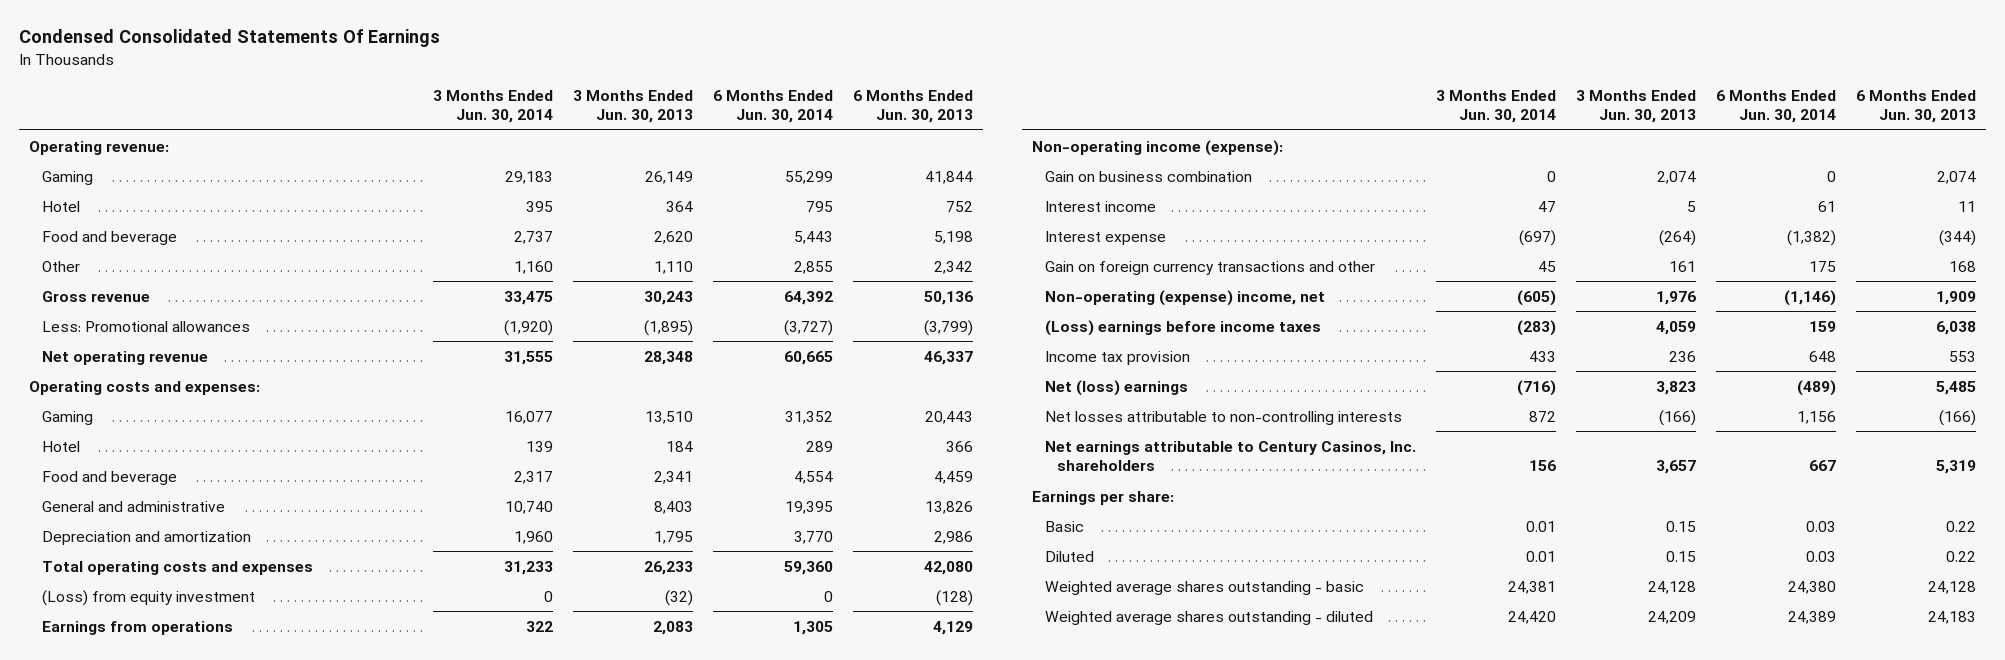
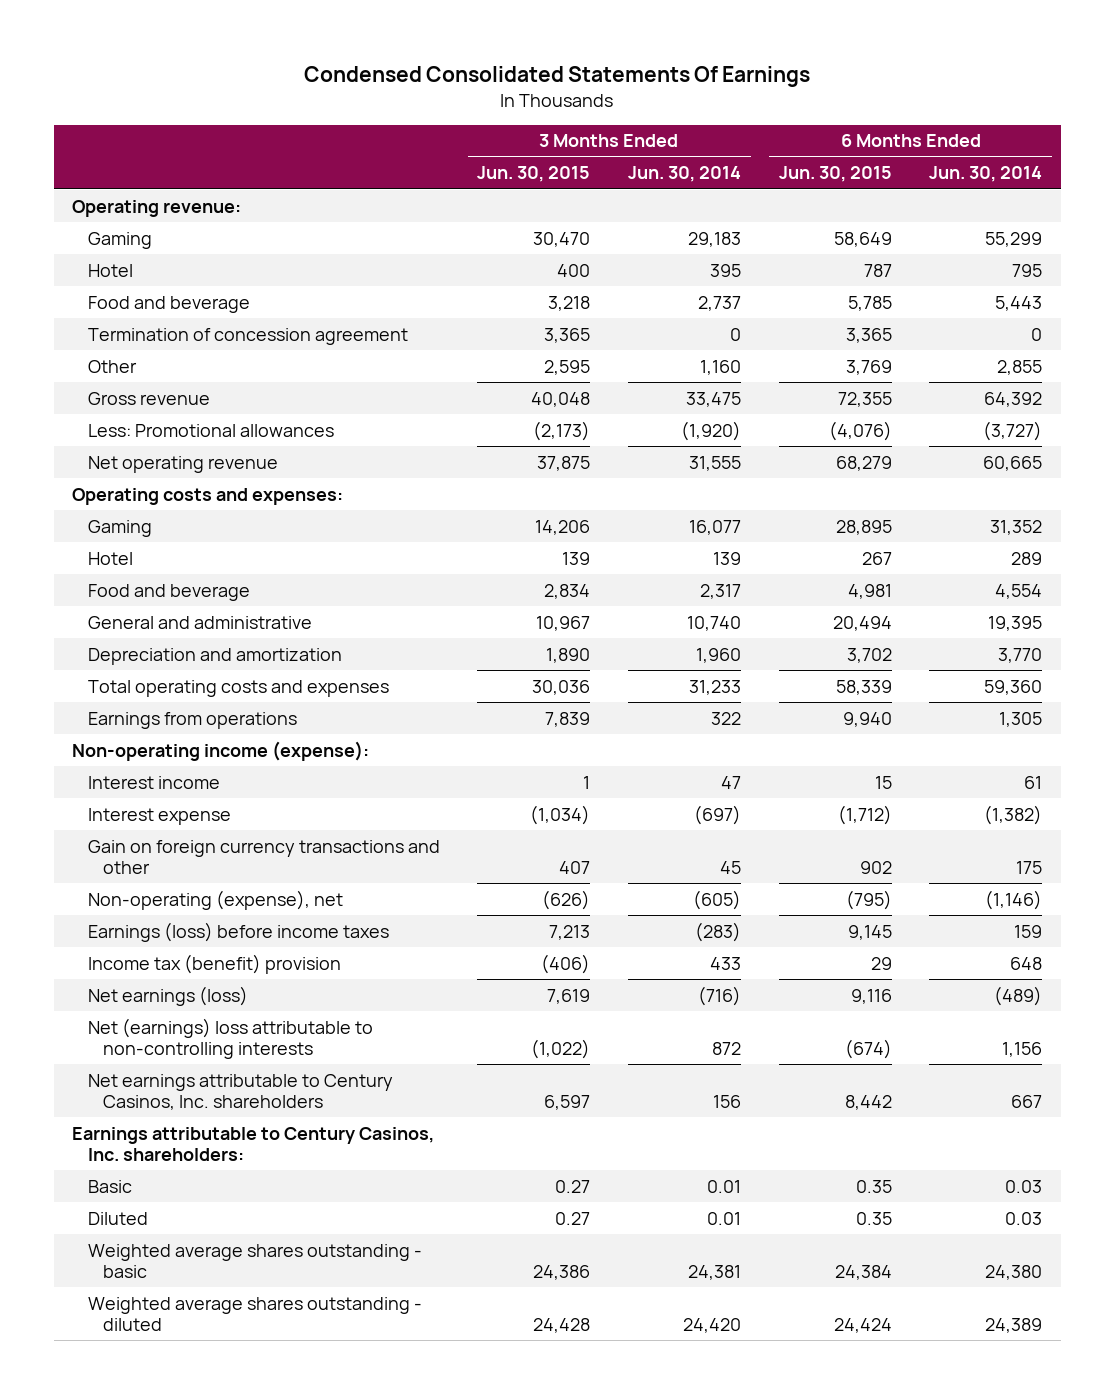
- | 3 Months Ended Jun. 30, 2014 | 3 Months Ended Jun. 30, 2013 | 6 Months Ended Jun. 30, 2014 | 6 Months Ended Jun. 30, 2013
+ | 3 Months Ended Jun. 30, 2015 | 3 Months Ended Jun. 30, 2014 | 6 Months Ended Jun. 30, 2015 | 6 Months Ended Jun. 30, 2014
+ Termination of concession agreement | 3,365 | 0 | 3,365 | 0
- (Loss) from equity investment | 0 | (32) | 0 | (128)
- Gain on business combination | 0 | 2,074 | 0 | 2,074
- Non-operating (expense) income, net | (605) | 1,976 | (1,146) | 1,909
- (Loss) earnings before income taxes | (283) | 4,059 | 159 | 6,038
- Income tax provision | 433 | 236 | 648 | 553
- Net (loss) earnings | (716) | 3,823 | (489) | 5,485
- Net losses attributable to non-controlling interests | 872 | (166) | 1,156 | (166)
+ Non-operating (expense), net | (626) | (605) | (795) | (1,146)
+ Earnings (loss) before income taxes | 7,213 | (283) | 9,145 | 159
+ Income tax (benefit) provision | (406) | 433 | 29 | 648
+ Net earnings (loss) | 7,619 | (716) | 9,116 | (489)
+ Net (earnings) loss attributable to non-controlling interests | (1,022) | 872 | (674) | 1,156
- Earnings per share:
+ Earnings attributable to Century Casinos, Inc. shareholders:

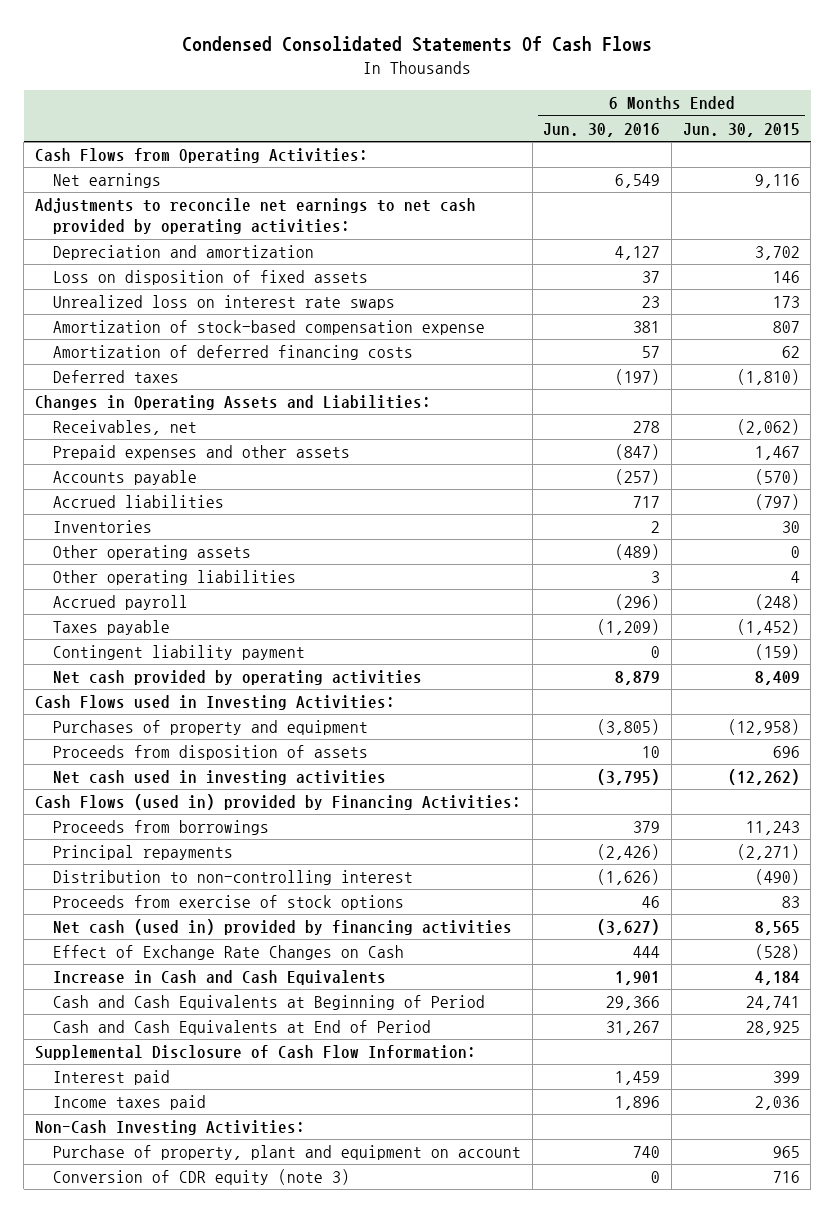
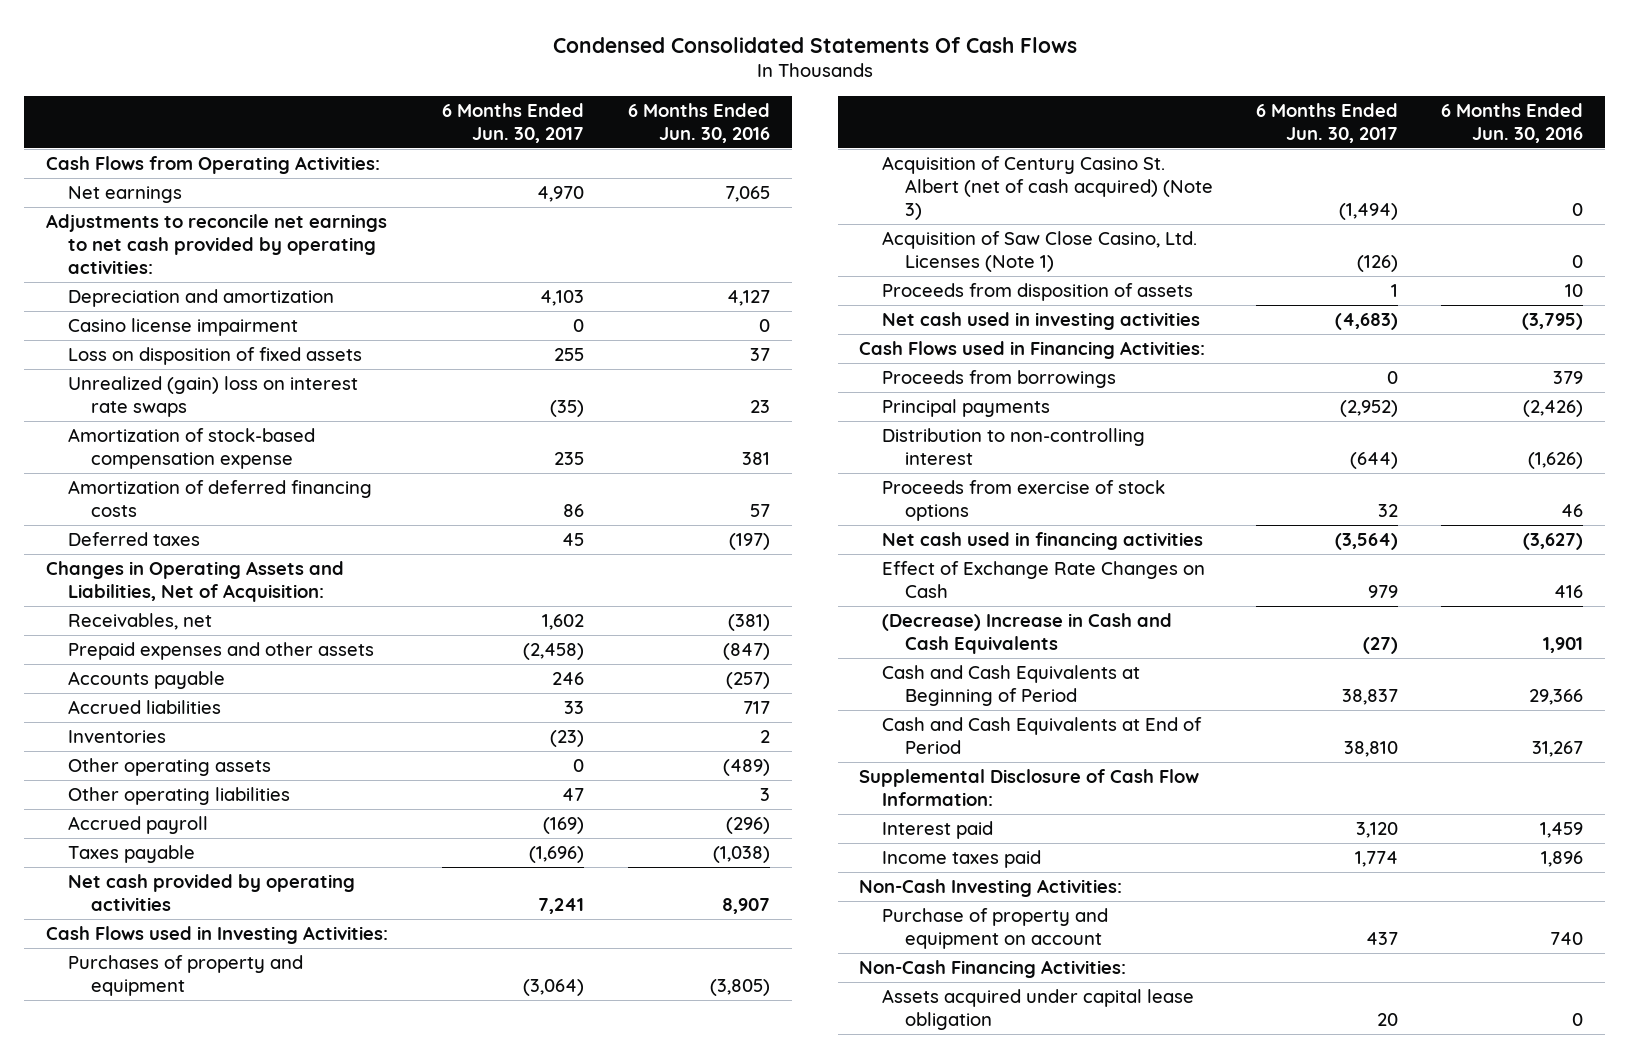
- | 6 Months Ended Jun. 30, 2016 | 6 Months Ended Jun. 30, 2015
+ | 6 Months Ended Jun. 30, 2017 | 6 Months Ended Jun. 30, 2016
- Net earnings | 6,549 | 9,116
+ Net earnings | 4,970 | 7,065
+ Casino license impairment | 0 | 0
- Unrealized loss on interest rate swaps | 23 | 173
+ Unrealized (gain) loss on interest rate swaps | (35) | 23
- Changes in Operating Assets and Liabilities:
- Receivables, net | 278 | (2,062)
+ Changes in Operating Assets and Liabilities, Net of Acquisition:
+ Receivables, net | 1,602 | (381)
- Taxes payable | (1,209) | (1,452)
- Contingent liability payment | 0 | (159)
- Net cash provided by operating activities | 8,879 | 8,409
+ Taxes payable | (1,696) | (1,038)
+ Net cash provided by operating activities | 7,241 | 8,907
+ Acquisition of Century Casino St. Albert (net of cash acquired) (Note 3) | (1,494) | 0
+ Acquisition of Saw Close Casino, Ltd. Licenses (Note 1) | (126) | 0
- Cash Flows (used in) provided by Financing Activities:
+ Cash Flows used in Financing Activities:
- Principal repayments | (2,426) | (2,271)
+ Principal payments | (2,952) | (2,426)
- Net cash (used in) provided by financing activities | (3,627) | 8,565
- Effect of Exchange Rate Changes on Cash | 444 | (528)
- Increase in Cash and Cash Equivalents | 1,901 | 4,184
+ Net cash used in financing activities | (3,564) | (3,627)
+ Effect of Exchange Rate Changes on Cash | 979 | 416
+ (Decrease) Increase in Cash and Cash Equivalents | (27) | 1,901
- Purchase of property, plant and equipment on account | 740 | 965
- Conversion of CDR equity (note 3) | 0 | 716
+ Purchase of property and equipment on account | 437 | 740
+ Non-Cash Financing Activities:
+ Assets acquired under capital lease obligation | 20 | 0

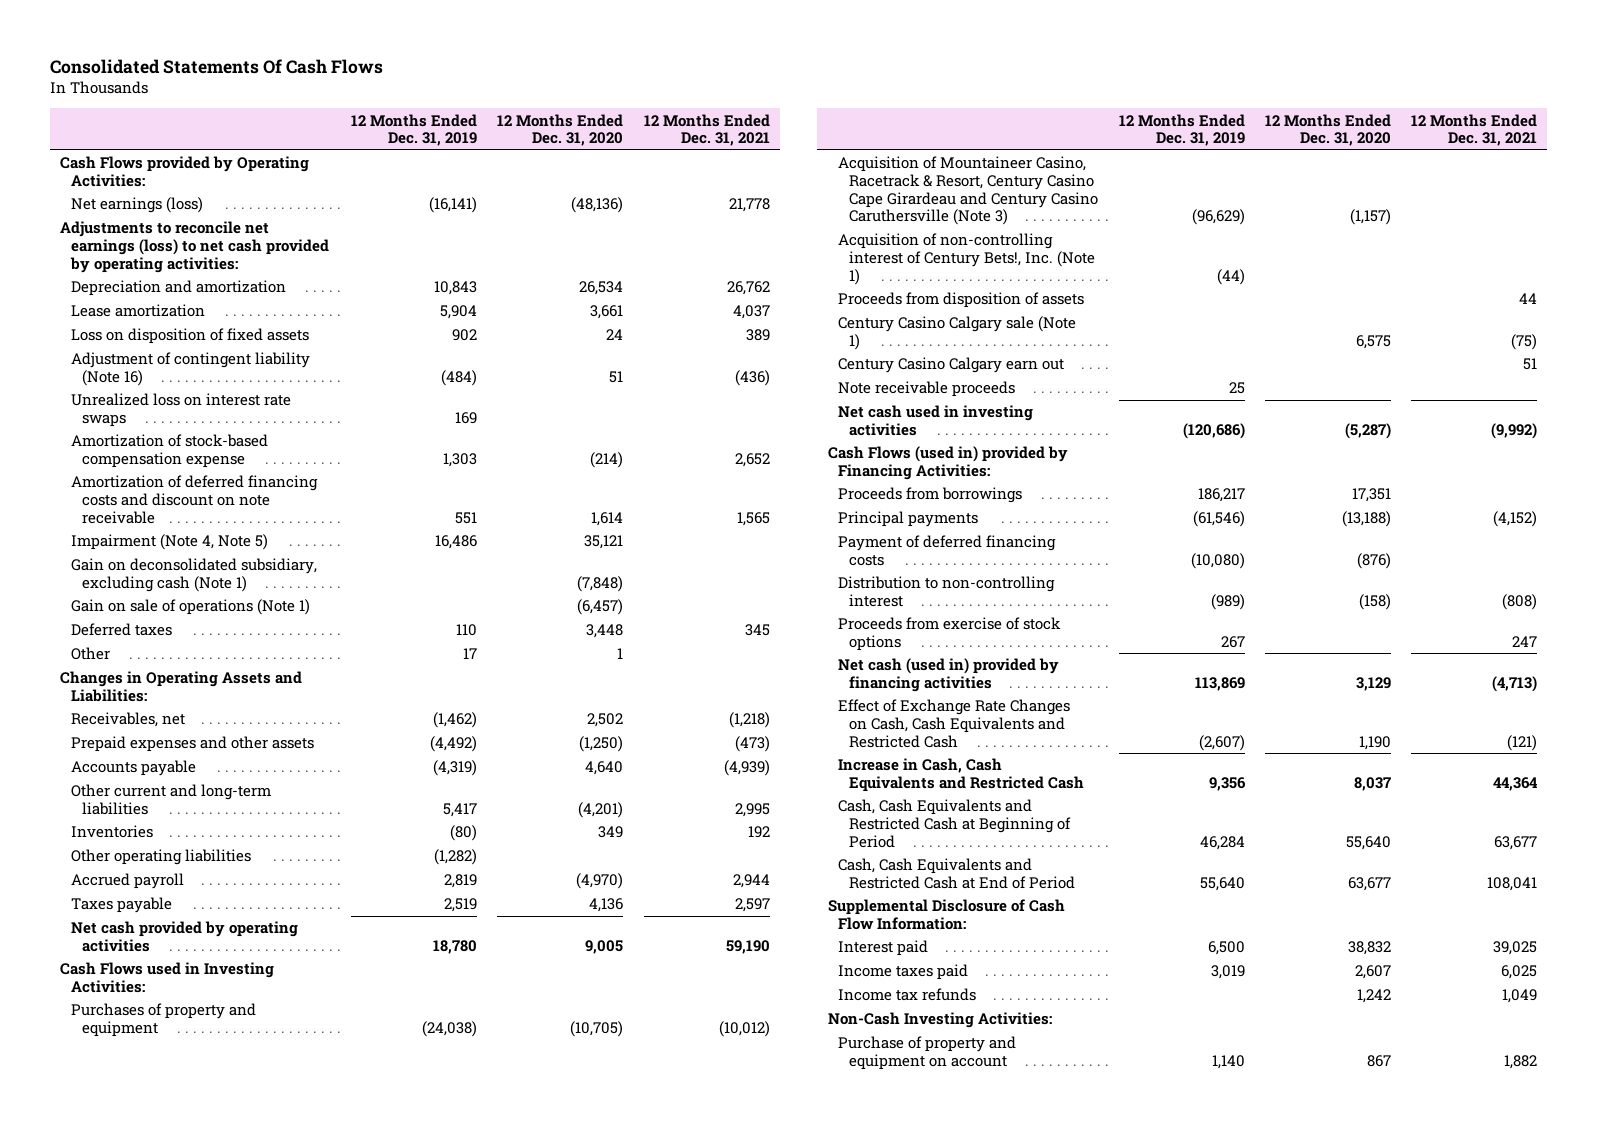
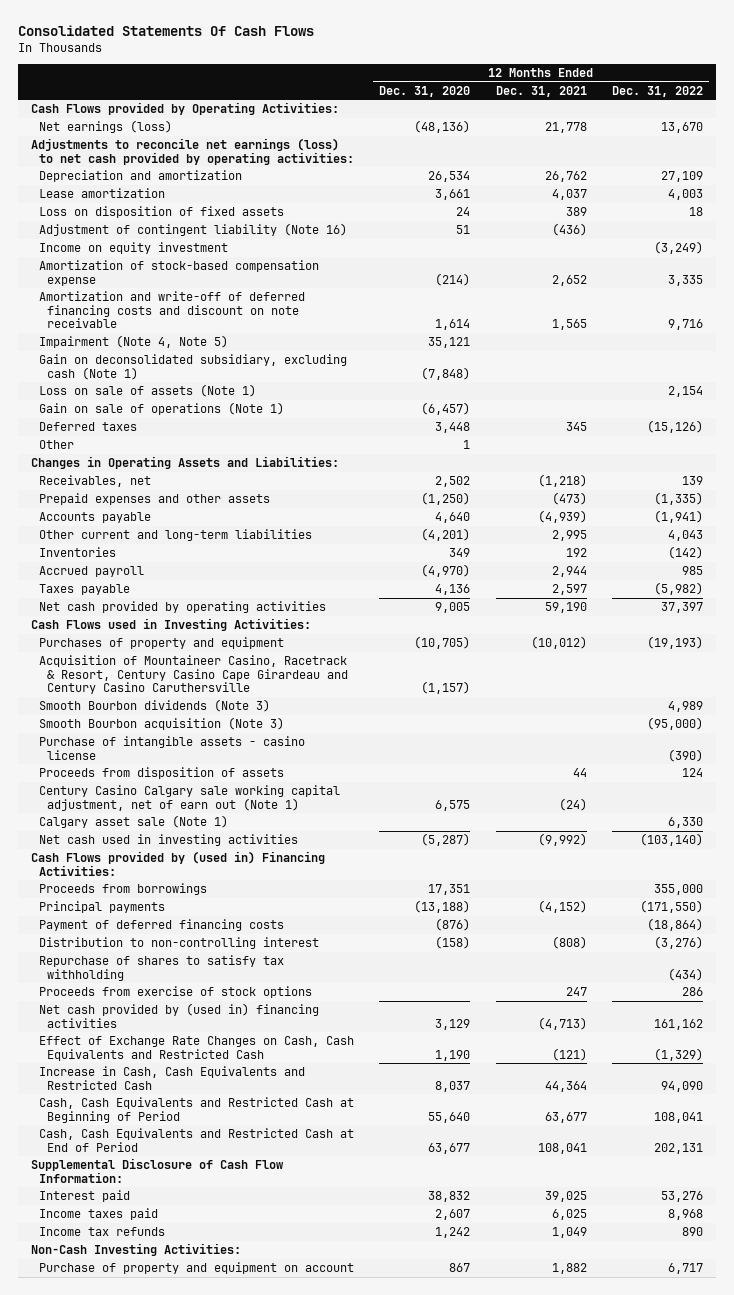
- | 12 Months Ended Dec. 31, 2019 | 12 Months Ended Dec. 31, 2020 | 12 Months Ended Dec. 31, 2021
+ | 12 Months Ended Dec. 31, 2020 | 12 Months Ended Dec. 31, 2021 | 12 Months Ended Dec. 31, 2022
- Unrealized loss on interest rate swaps | 169 | |
+ Income on equity investment | | | (3,249)
- Amortization of deferred financing costs and discount on note receivable | 551 | 1,614 | 1,565
+ Amortization and write-off of deferred financing costs and discount on note receivable | 1,614 | 1,565 | 9,716
+ Loss on sale of assets (Note 1) | | | 2,154
- Other operating liabilities | (1,282) | |
- Acquisition of Mountaineer Casino, Racetrack & Resort, Century Casino Cape Girardeau and Century Casino Caruthersville (Note 3) | (96,629) | (1,157) |
- Acquisition of non-controlling interest of Century Bets!, Inc. (Note 1) | (44) | |
+ Acquisition of Mountaineer Casino, Racetrack & Resort, Century Casino Cape Girardeau and Century Casino Caruthersville | (1,157) | |
+ Smooth Bourbon dividends (Note 3) | | | 4,989
+ Smooth Bourbon acquisition (Note 3) | | | (95,000)
+ Purchase of intangible assets - casino license | | | (390)
- Century Casino Calgary sale (Note 1) | | 6,575 | (75)
- Century Casino Calgary earn out | | | 51
- Note receivable proceeds | 25 | |
+ Century Casino Calgary sale working capital adjustment, net of earn out (Note 1) | 6,575 | (24) |
+ Calgary asset sale (Note 1) | | | 6,330
- Cash Flows (used in) provided by Financing Activities:
+ Cash Flows provided by (used in) Financing Activities:
+ Repurchase of shares to satisfy tax withholding | | | (434)
- Net cash (used in) provided by financing activities | 113,869 | 3,129 | (4,713)
+ Net cash provided by (used in) financing activities | 3,129 | (4,713) | 161,162

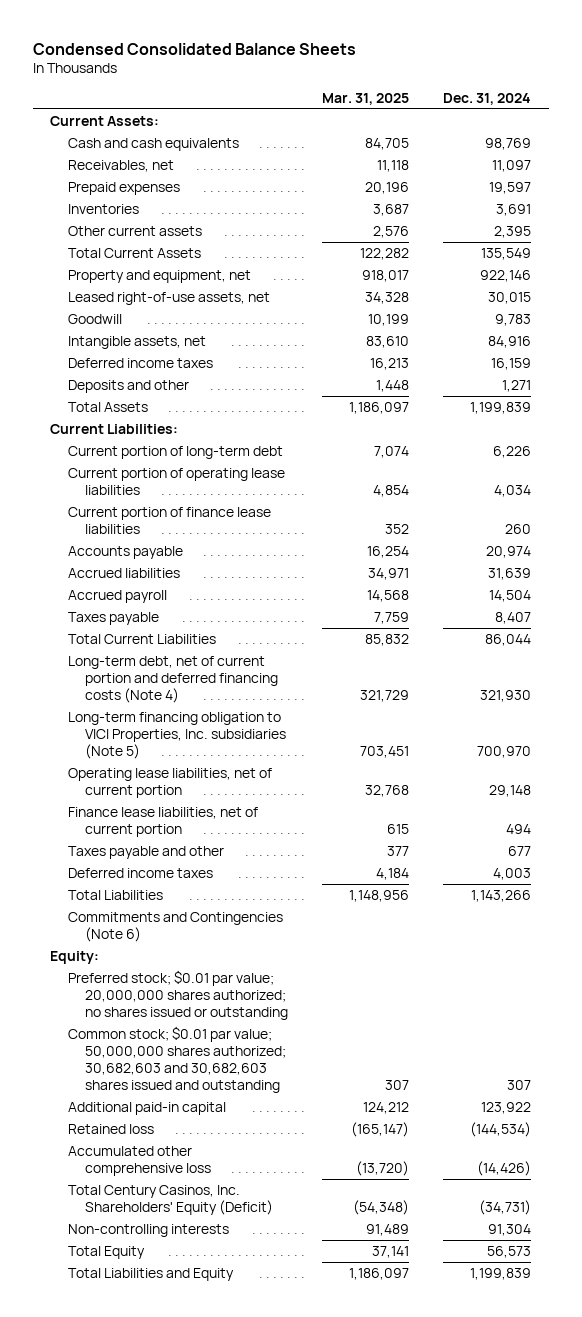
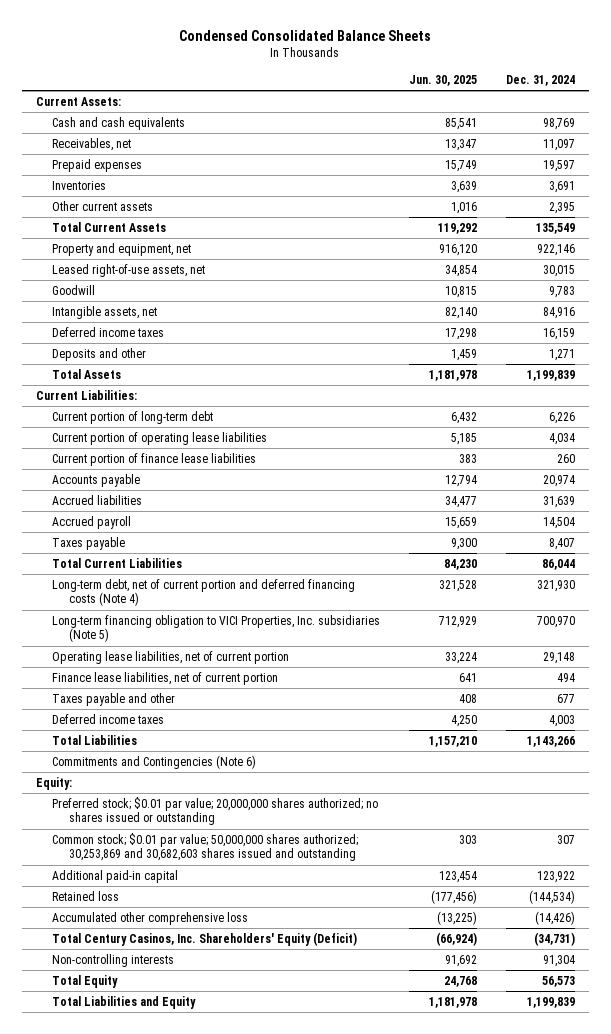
- | Mar. 31, 2025 | Dec. 31, 2024
+ | Jun. 30, 2025 | Dec. 31, 2024
- Common stock; $0.01 par value; 50,000,000 shares authorized; 30,682,603 and 30,682,603 shares issued and outstanding | 307 | 307
+ Common stock; $0.01 par value; 50,000,000 shares authorized; 30,253,869 and 30,682,603 shares issued and outstanding | 303 | 307

